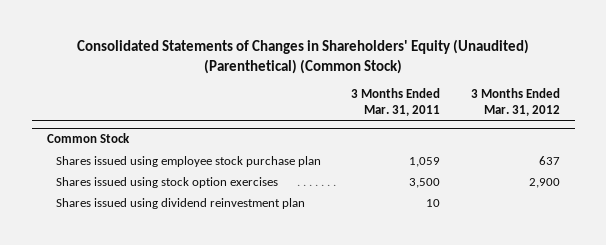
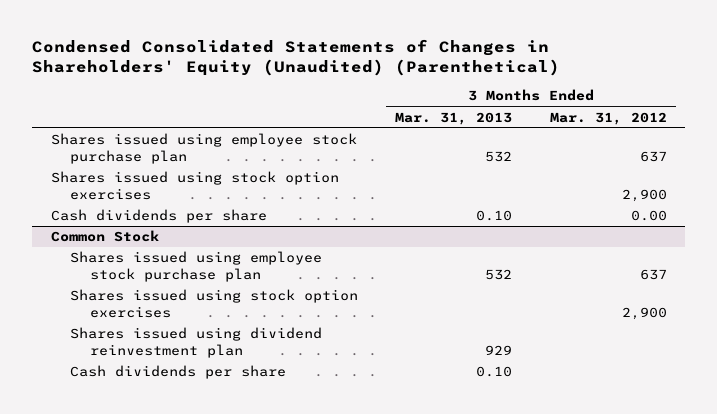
- Consolidated Statements of Changes in Shareholders' Equity (Unaudited) (Parenthetical) (Common Stock)
+ Condensed Consolidated Statements of Changes in Shareholders' Equity (Unaudited) (Parenthetical)
- | 3 Months Ended Mar. 31, 2011 | 3 Months Ended Mar. 31, 2012
+ | 3 Months Ended Mar. 31, 2013 | 3 Months Ended Mar. 31, 2012
+ Shares issued using employee stock purchase plan | 532 | 637
+ Shares issued using stock option exercises | | 2,900
+ Cash dividends per share | 0.10 | 0.00
@ Common Stock
+ Cash dividends per share | 0.10 |

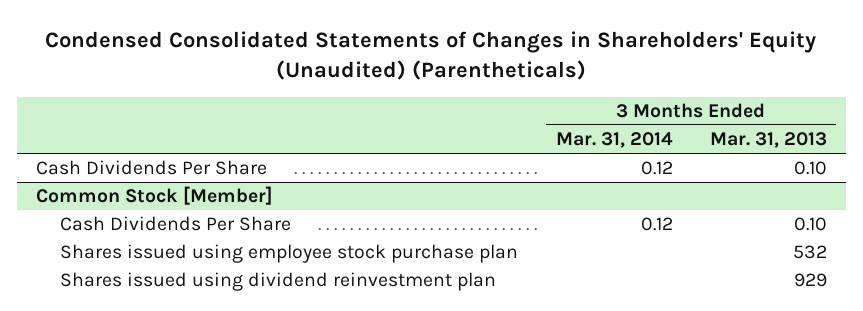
- Condensed Consolidated Statements of Changes in Shareholders' Equity (Unaudited) (Parenthetical)
+ Condensed Consolidated Statements of Changes in Shareholders' Equity (Unaudited) (Parentheticals)
- | 3 Months Ended Mar. 31, 2013 | 3 Months Ended Mar. 31, 2012
+ | 3 Months Ended Mar. 31, 2014 | 3 Months Ended Mar. 31, 2013
- Shares issued using employee stock purchase plan | 532 | 637
- Shares issued using stock option exercises | | 2,900
- Cash dividends per share | 0.10 | 0.00
- Common Stock
+ Cash Dividends Per Share | 0.12 | 0.10
+ Common Stock [Member]
+ Cash Dividends Per Share | 0.12 | 0.10
- Shares issued using stock option exercises | | 2,900
- Cash dividends per share | 0.10 |

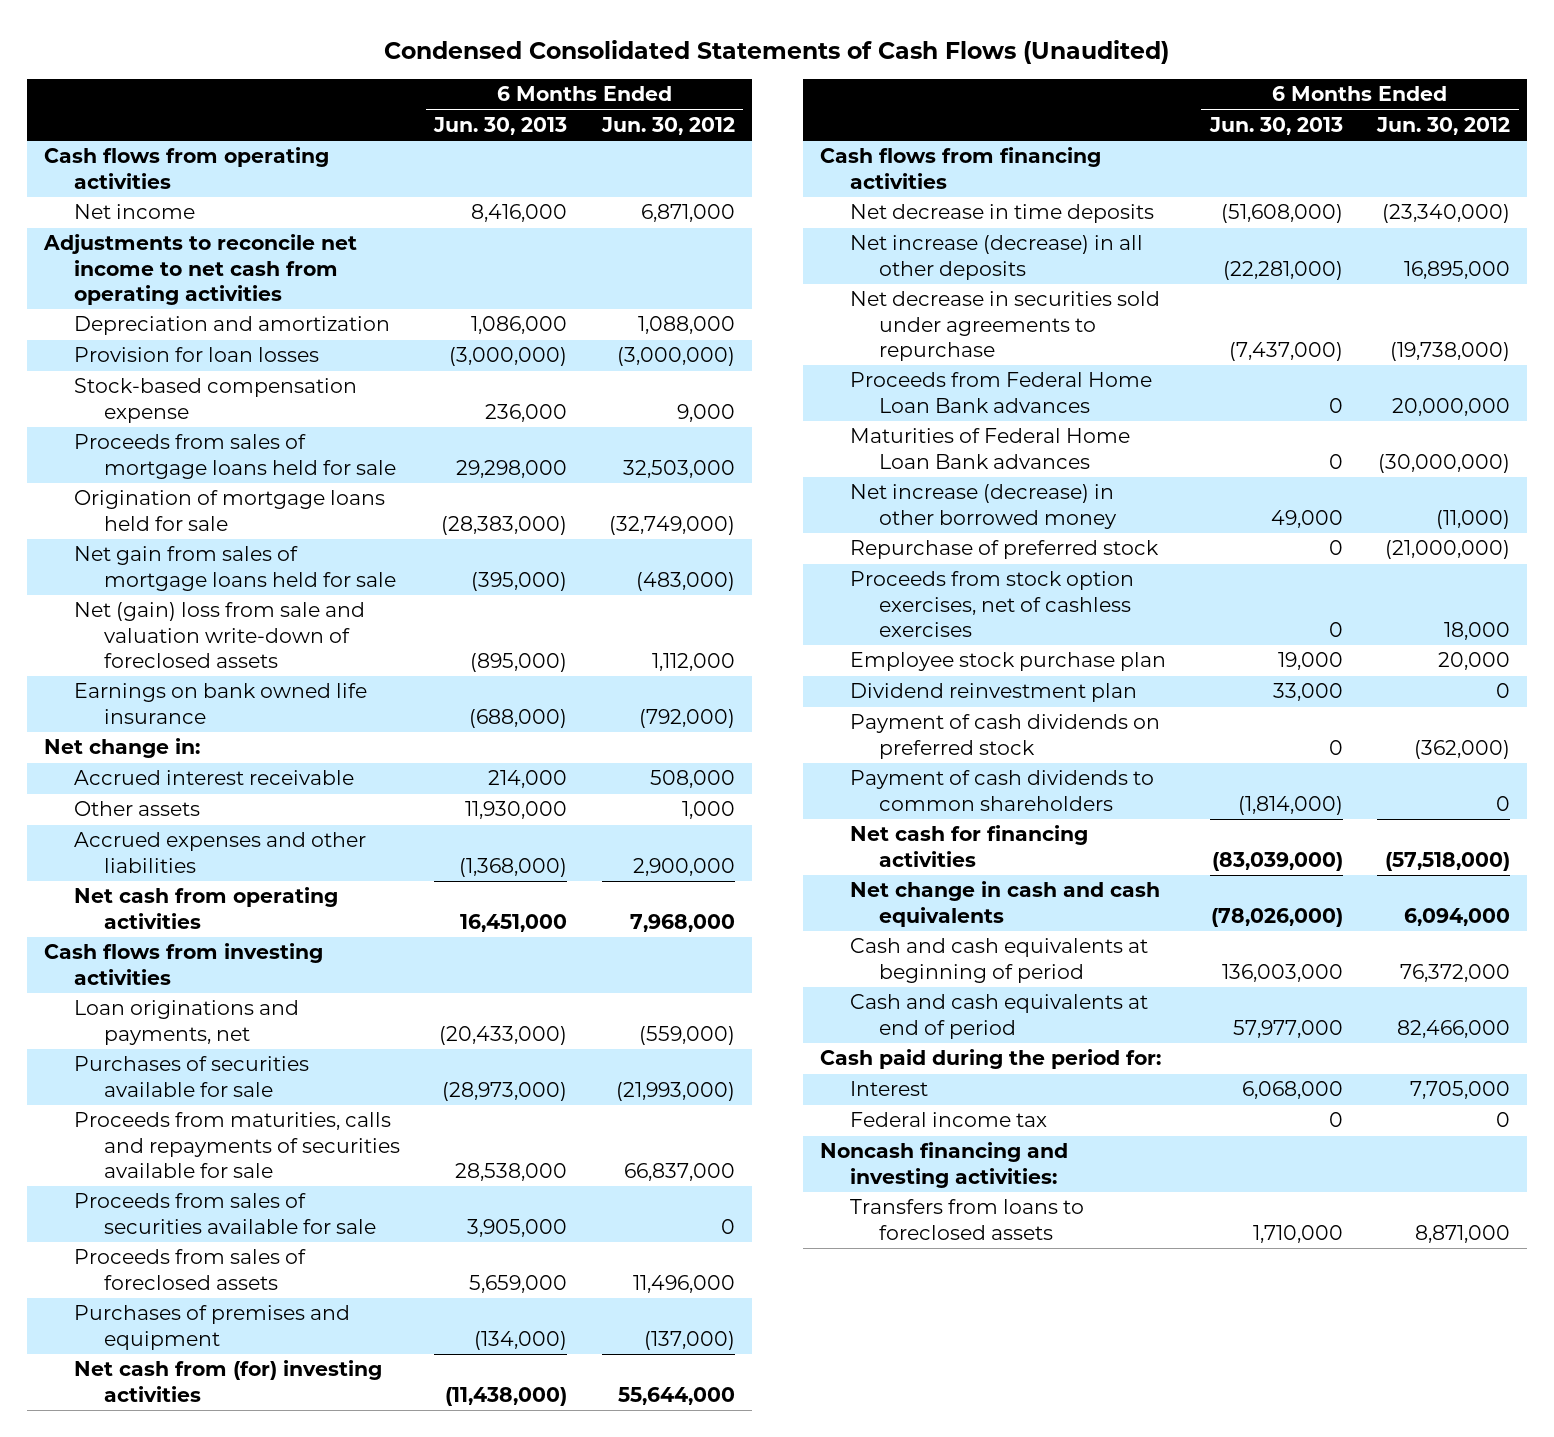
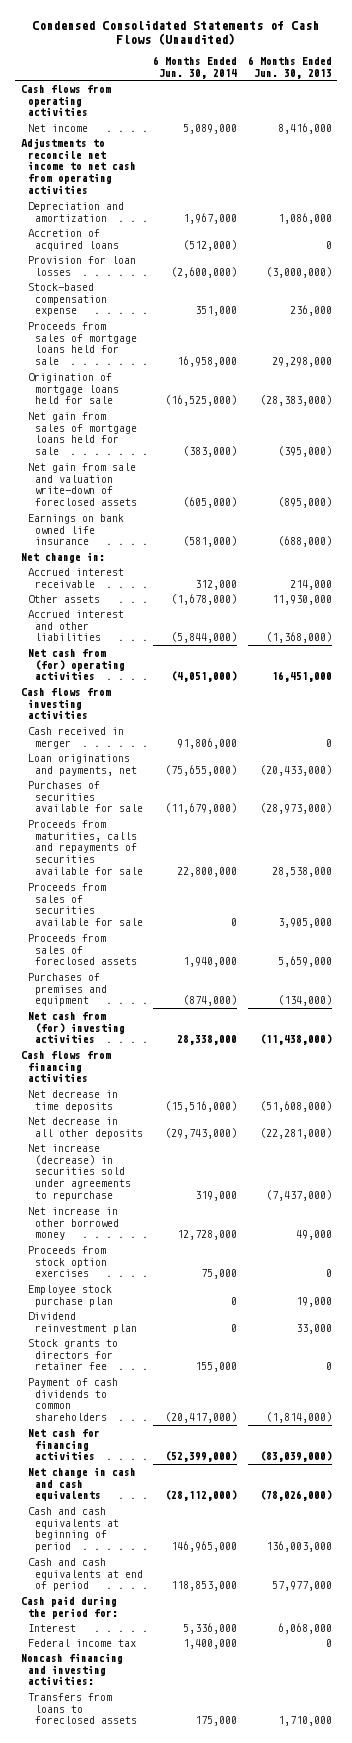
- | 6 Months Ended Jun. 30, 2013 | 6 Months Ended Jun. 30, 2012
+ | 6 Months Ended Jun. 30, 2014 | 6 Months Ended Jun. 30, 2013
+ Accretion of acquired loans | (512,000) | 0
- Net (gain) loss from sale and valuation write-down of foreclosed assets | (895,000) | 1,112,000
+ Net gain from sale and valuation write-down of foreclosed assets | (605,000) | (895,000)
- Accrued expenses and other liabilities | (1,368,000) | 2,900,000
- Net cash from operating activities | 16,451,000 | 7,968,000
+ Accrued interest and other liabilities | (5,844,000) | (1,368,000)
+ Net cash from (for) operating activities | (4,051,000) | 16,451,000
+ Cash received in merger | 91,806,000 | 0
- Net increase (decrease) in all other deposits | (22,281,000) | 16,895,000
- Net decrease in securities sold under agreements to repurchase | (7,437,000) | (19,738,000)
- Proceeds from Federal Home Loan Bank advances | 0 | 20,000,000
- Maturities of Federal Home Loan Bank advances | 0 | (30,000,000)
- Net increase (decrease) in other borrowed money | 49,000 | (11,000)
- Repurchase of preferred stock | 0 | (21,000,000)
- Proceeds from stock option exercises, net of cashless exercises | 0 | 18,000
+ Net decrease in all other deposits | (29,743,000) | (22,281,000)
+ Net increase (decrease) in securities sold under agreements to repurchase | 319,000 | (7,437,000)
+ Net increase in other borrowed money | 12,728,000 | 49,000
+ Proceeds from stock option exercises | 75,000 | 0
- Payment of cash dividends on preferred stock | 0 | (362,000)
+ Stock grants to directors for retainer fee | 155,000 | 0

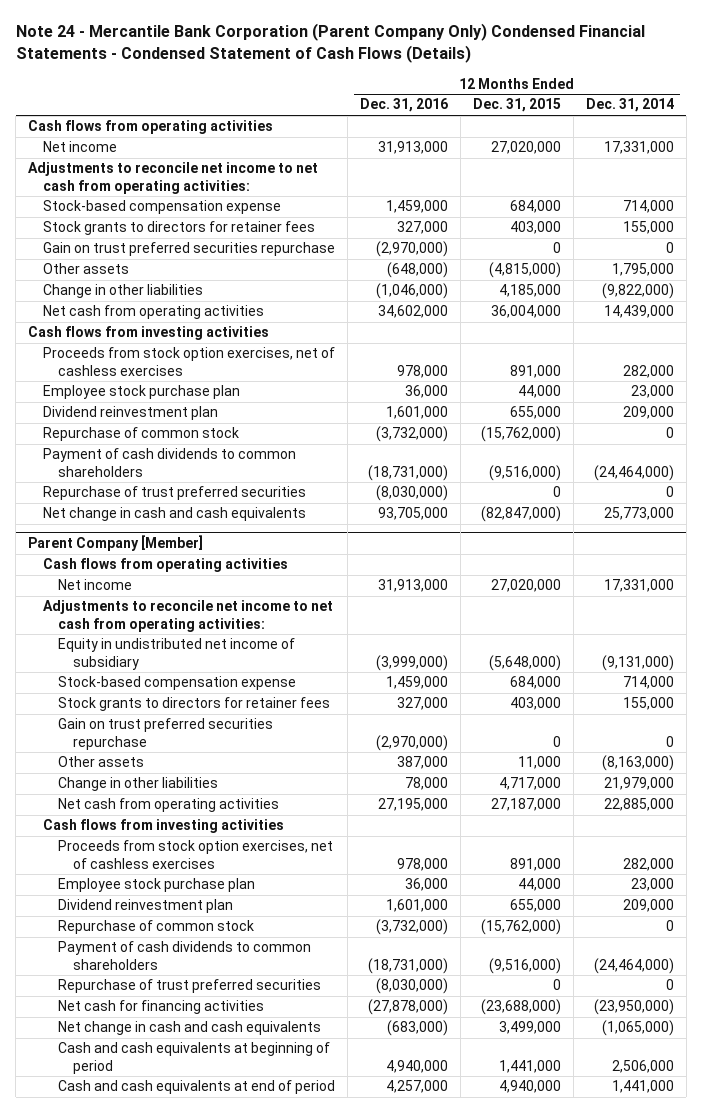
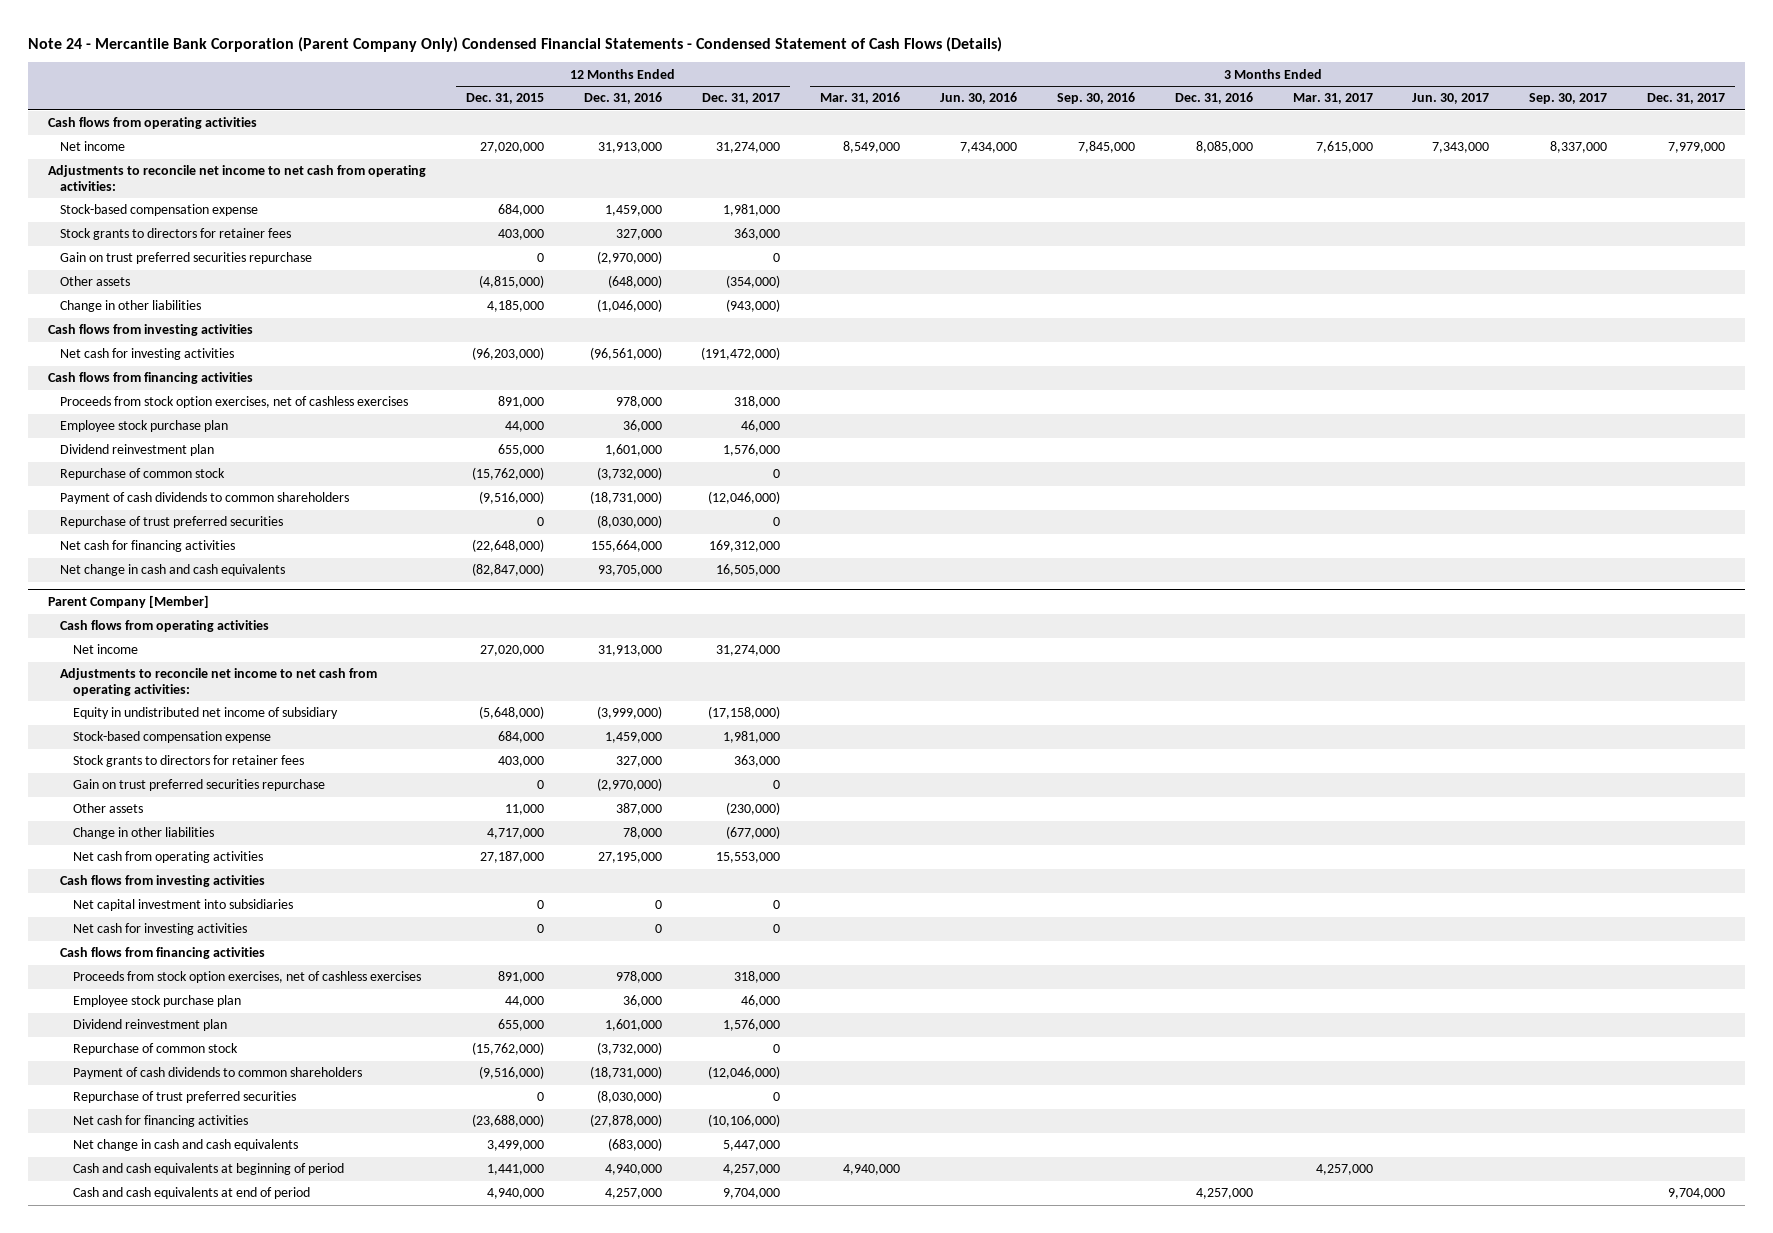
- | 12 Months Ended Dec. 31, 2016 | 12 Months Ended Dec. 31, 2015 | 12 Months Ended Dec. 31, 2014
+ | 12 Months Ended Dec. 31, 2015 | 12 Months Ended Dec. 31, 2016 | 12 Months Ended Dec. 31, 2017 | 3 Months Ended Mar. 31, 2016 | 3 Months Ended Jun. 30, 2016 | 3 Months Ended Sep. 30, 2016 | 3 Months Ended Dec. 31, 2016 | 3 Months Ended Mar. 31, 2017 | 3 Months Ended Jun. 30, 2017 | 3 Months Ended Sep. 30, 2017 | 3 Months Ended Dec. 31, 2017
- Net cash from operating activities | 34,602,000 | 36,004,000 | 14,439,000
+ Net cash for investing activities | (96,203,000) | (96,561,000) | (191,472,000) | | | | | | | |
+ Cash flows from financing activities
+ Net cash for financing activities | (22,648,000) | 155,664,000 | 169,312,000 | | | | | | | |
@ Parent Company [Member]
+ Net capital investment into subsidiaries | 0 | 0 | 0 | | | | | | | |
+ Net cash for investing activities | 0 | 0 | 0 | | | | | | | |
+ Cash flows from financing activities

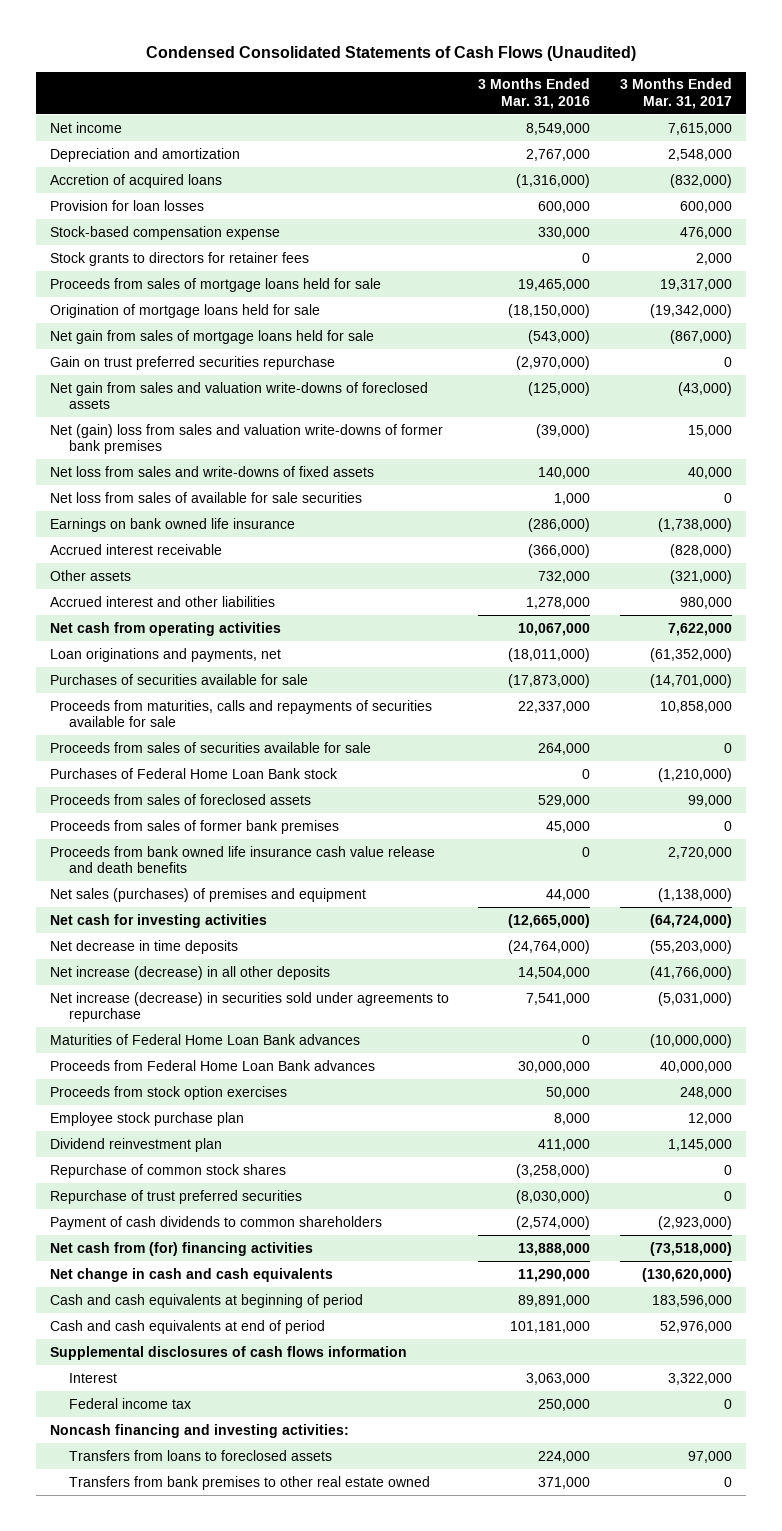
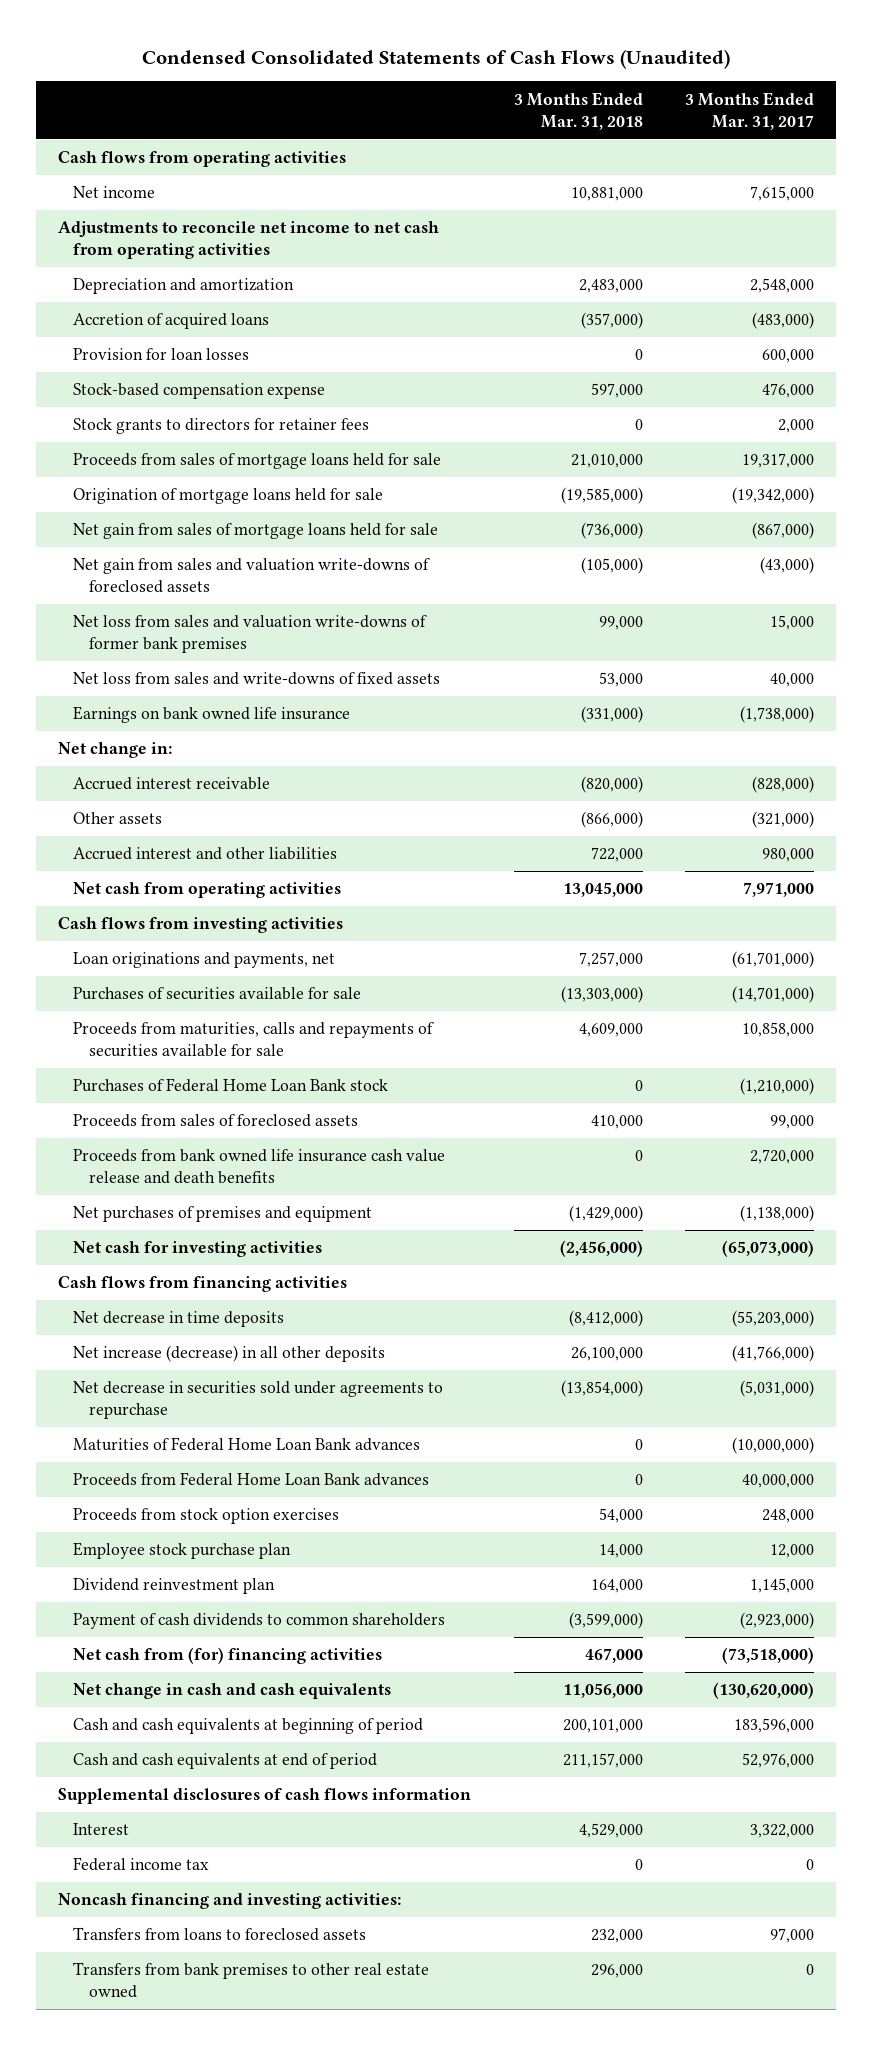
- | 3 Months Ended Mar. 31, 2016 | 3 Months Ended Mar. 31, 2017
+ | 3 Months Ended Mar. 31, 2018 | 3 Months Ended Mar. 31, 2017
+ Cash flows from operating activities
+ Adjustments to reconcile net income to net cash from operating activities
- Accretion of acquired loans | (1,316,000) | (832,000)
+ Accretion of acquired loans | (357,000) | (483,000)
- Gain on trust preferred securities repurchase | (2,970,000) | 0
- Net (gain) loss from sales and valuation write-downs of former bank premises | (39,000) | 15,000
+ Net loss from sales and valuation write-downs of former bank premises | 99,000 | 15,000
- Net loss from sales of available for sale securities | 1,000 | 0
+ Net change in:
- Net cash from operating activities | 10,067,000 | 7,622,000
- Loan originations and payments, net | (18,011,000) | (61,352,000)
+ Net cash from operating activities | 13,045,000 | 7,971,000
+ Cash flows from investing activities
+ Loan originations and payments, net | 7,257,000 | (61,701,000)
- Proceeds from sales of securities available for sale | 264,000 | 0
- Proceeds from sales of former bank premises | 45,000 | 0
- Net sales (purchases) of premises and equipment | 44,000 | (1,138,000)
- Net cash for investing activities | (12,665,000) | (64,724,000)
+ Net purchases of premises and equipment | (1,429,000) | (1,138,000)
+ Net cash for investing activities | (2,456,000) | (65,073,000)
+ Cash flows from financing activities
- Net increase (decrease) in securities sold under agreements to repurchase | 7,541,000 | (5,031,000)
+ Net decrease in securities sold under agreements to repurchase | (13,854,000) | (5,031,000)
- Repurchase of common stock shares | (3,258,000) | 0
- Repurchase of trust preferred securities | (8,030,000) | 0

